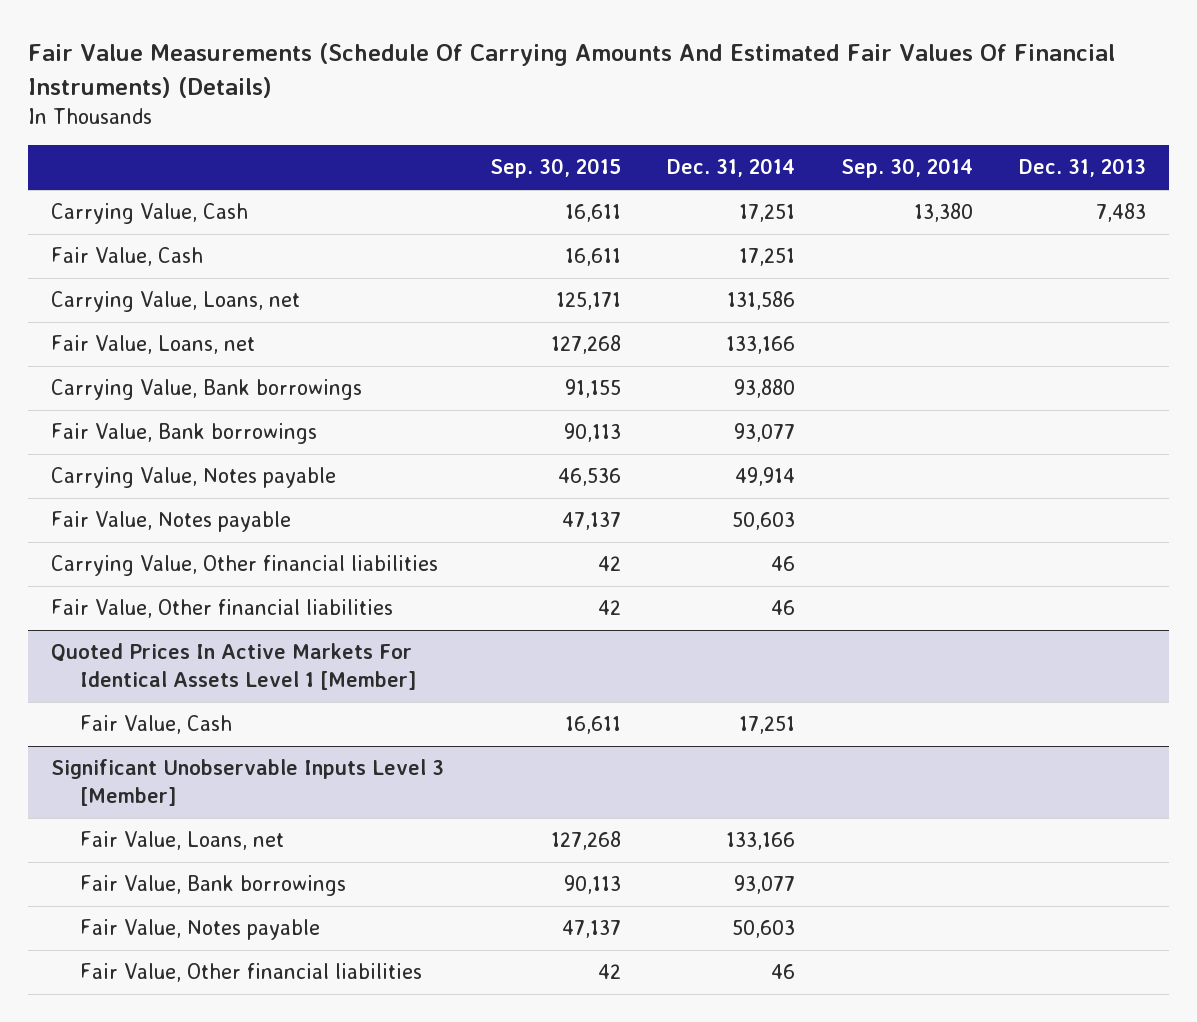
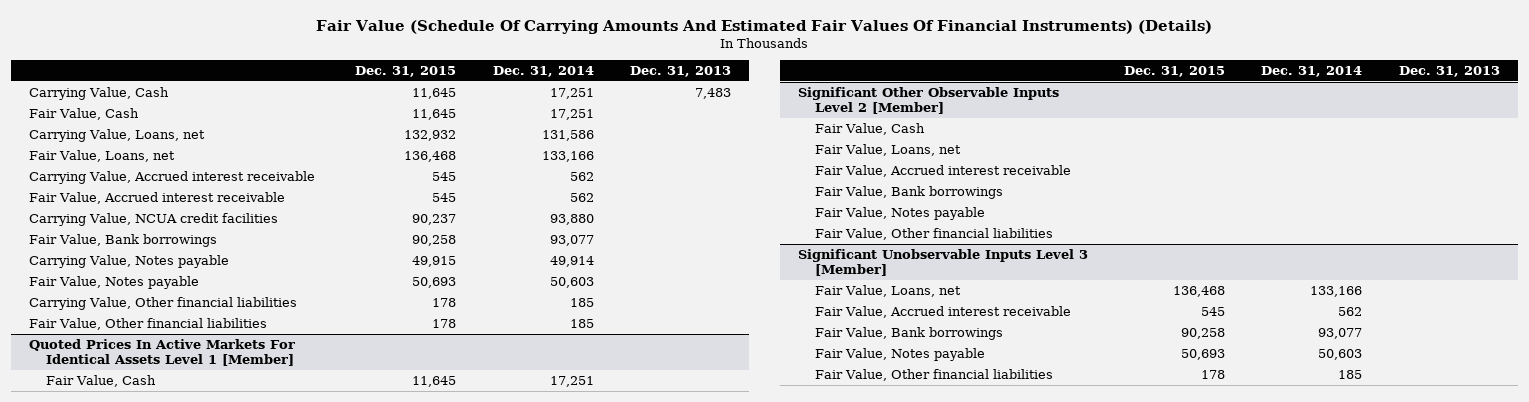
- Fair Value Measurements (Schedule Of Carrying Amounts And Estimated Fair Values Of Financial Instruments) (Details)
+ Fair Value (Schedule Of Carrying Amounts And Estimated Fair Values Of Financial Instruments) (Details)
- | Sep. 30, 2015 | Dec. 31, 2014 | Sep. 30, 2014 | Dec. 31, 2013
+ | Dec. 31, 2015 | Dec. 31, 2014 | Dec. 31, 2013
- Carrying Value, Bank borrowings | 91,155 | 93,880 | |
+ Carrying Value, Accrued interest receivable | 545 | 562 |
+ Fair Value, Accrued interest receivable | 545 | 562 |
+ Carrying Value, NCUA credit facilities | 90,237 | 93,880 |
- Carrying Value, Other financial liabilities | 42 | 46 | |
- Fair Value, Other financial liabilities | 42 | 46 | |
+ Carrying Value, Other financial liabilities | 178 | 185 |
+ Fair Value, Other financial liabilities | 178 | 185 |
+ Significant Other Observable Inputs Level 2 [Member]
+ Fair Value, Cash
+ Fair Value, Loans, net
+ Fair Value, Accrued interest receivable
+ Fair Value, Bank borrowings
+ Fair Value, Notes payable
+ Fair Value, Other financial liabilities
@ Significant Unobservable Inputs Level 3 [Member]
+ Fair Value, Accrued interest receivable | 545 | 562 |
- Fair Value, Other financial liabilities | 42 | 46 | |
+ Fair Value, Other financial liabilities | 178 | 185 |

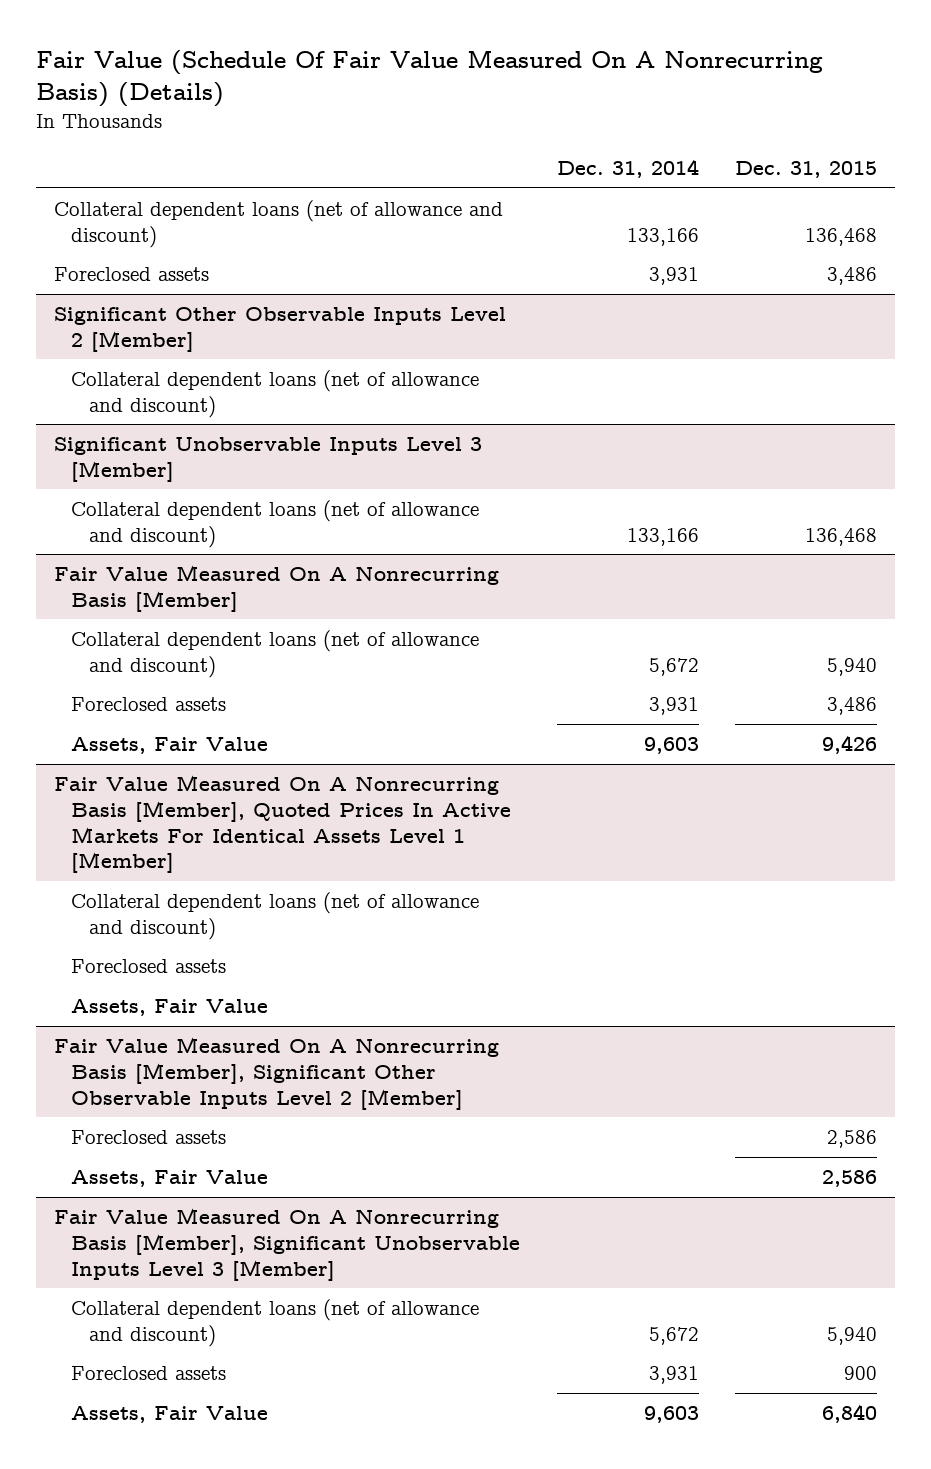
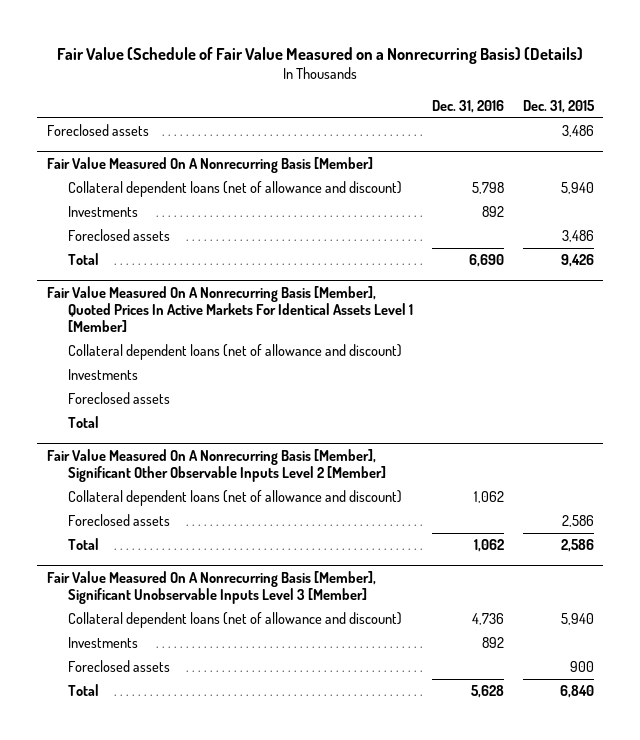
- Fair Value (Schedule Of Fair Value Measured On A Nonrecurring Basis) (Details)
+ Fair Value (Schedule of Fair Value Measured on a Nonrecurring Basis) (Details)
- | Dec. 31, 2014 | Dec. 31, 2015
+ | Dec. 31, 2016 | Dec. 31, 2015
- Collateral dependent loans (net of allowance and discount) | 133,166 | 136,468
- Significant Other Observable Inputs Level 2 [Member]
- Collateral dependent loans (net of allowance and discount)
- Significant Unobservable Inputs Level 3 [Member]
- Collateral dependent loans (net of allowance and discount) | 133,166 | 136,468
@ Fair Value Measured On A Nonrecurring Basis [Member]
+ Investments | 892 |
- Assets, Fair Value | 9,603 | 9,426
+ Total | 6,690 | 9,426
@ Fair Value Measured On A Nonrecurring Basis [Member], Quoted Prices In Active Markets For Identical Assets Level 1 [Member]
+ Investments
- Assets, Fair Value
+ Total
@ Fair Value Measured On A Nonrecurring Basis [Member], Significant Other Observable Inputs Level 2 [Member]
+ Collateral dependent loans (net of allowance and discount) | 1,062 |
- Assets, Fair Value | | 2,586
+ Total | 1,062 | 2,586
@ Fair Value Measured On A Nonrecurring Basis [Member], Significant Unobservable Inputs Level 3 [Member]
+ Investments | 892 |
- Assets, Fair Value | 9,603 | 6,840
+ Total | 5,628 | 6,840

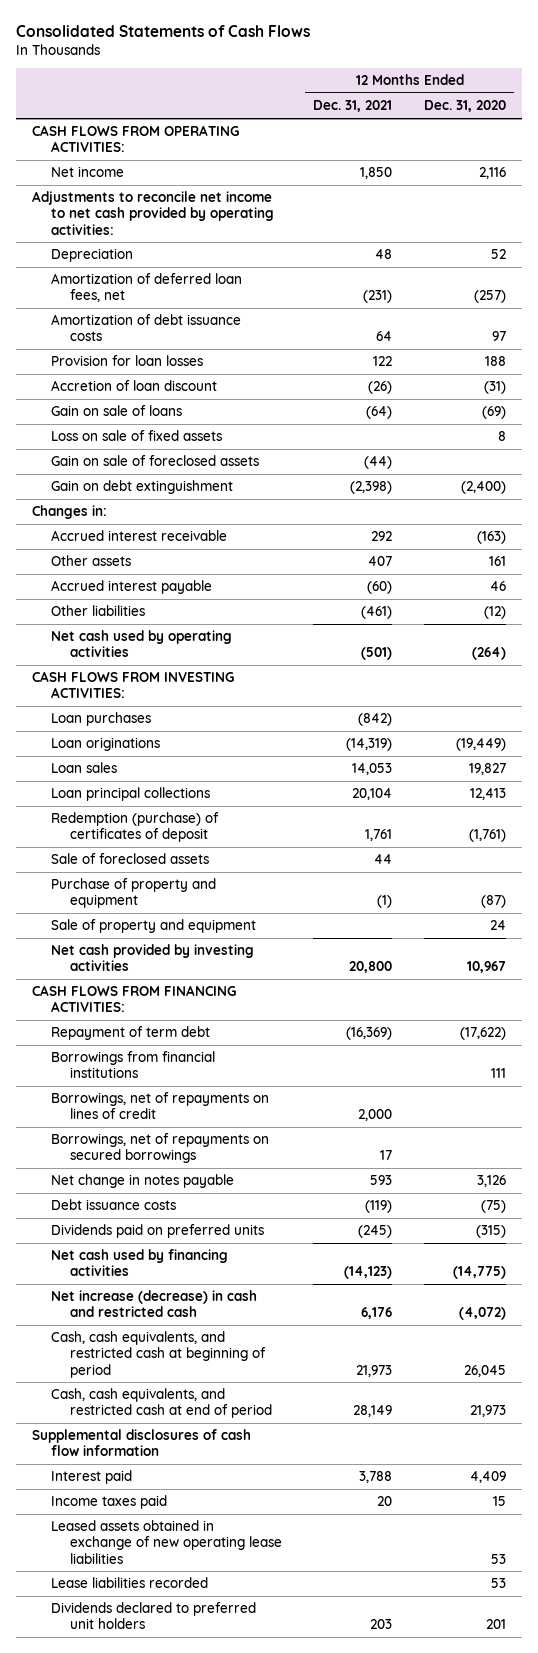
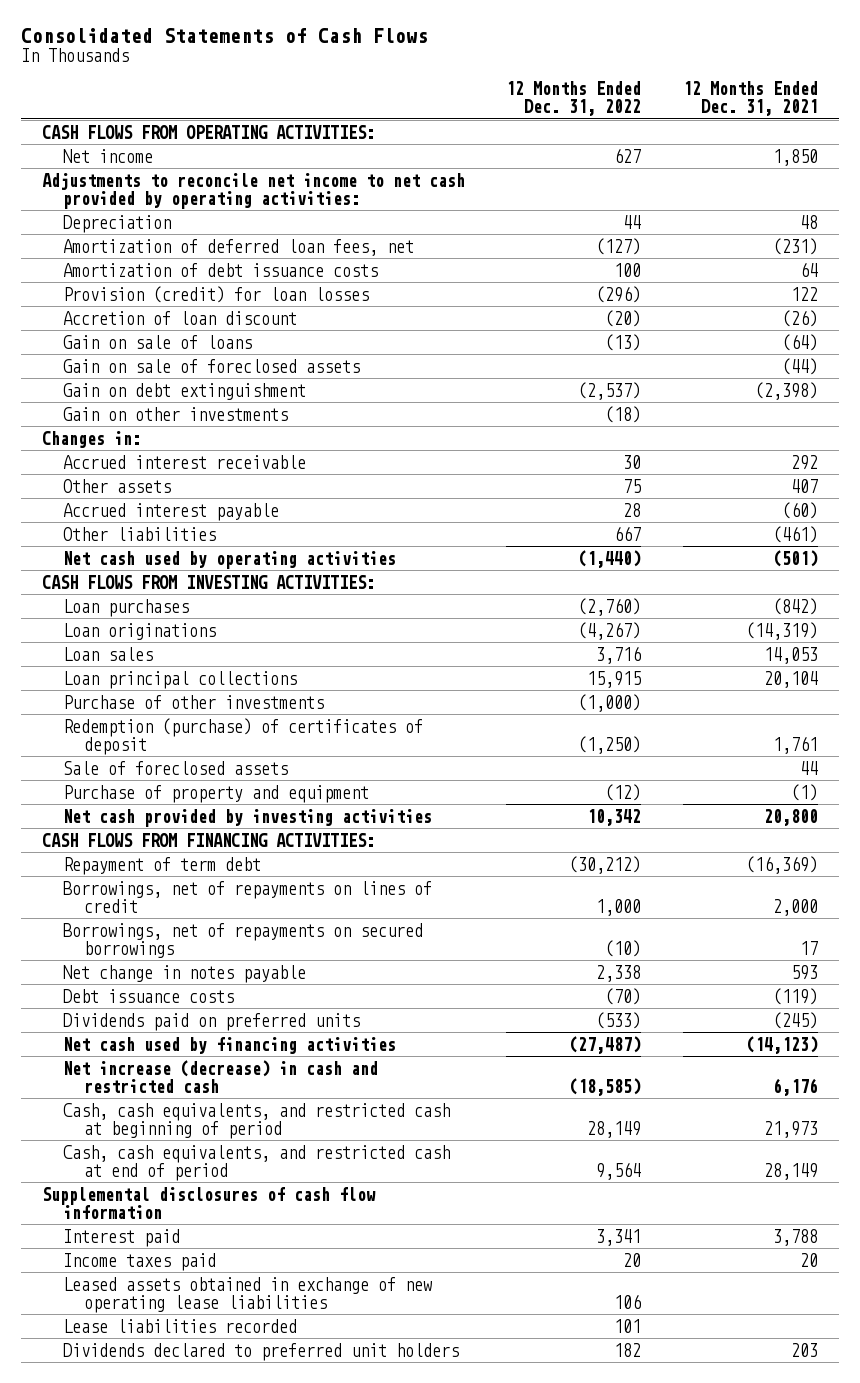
- | 12 Months Ended Dec. 31, 2021 | 12 Months Ended Dec. 31, 2020
+ | 12 Months Ended Dec. 31, 2022 | 12 Months Ended Dec. 31, 2021
- Provision for loan losses | 122 | 188
+ Provision (credit) for loan losses | (296) | 122
- Loss on sale of fixed assets | | 8
+ Gain on other investments | (18) |
+ Purchase of other investments | (1,000) |
- Sale of property and equipment | | 24
- Borrowings from financial institutions | | 111

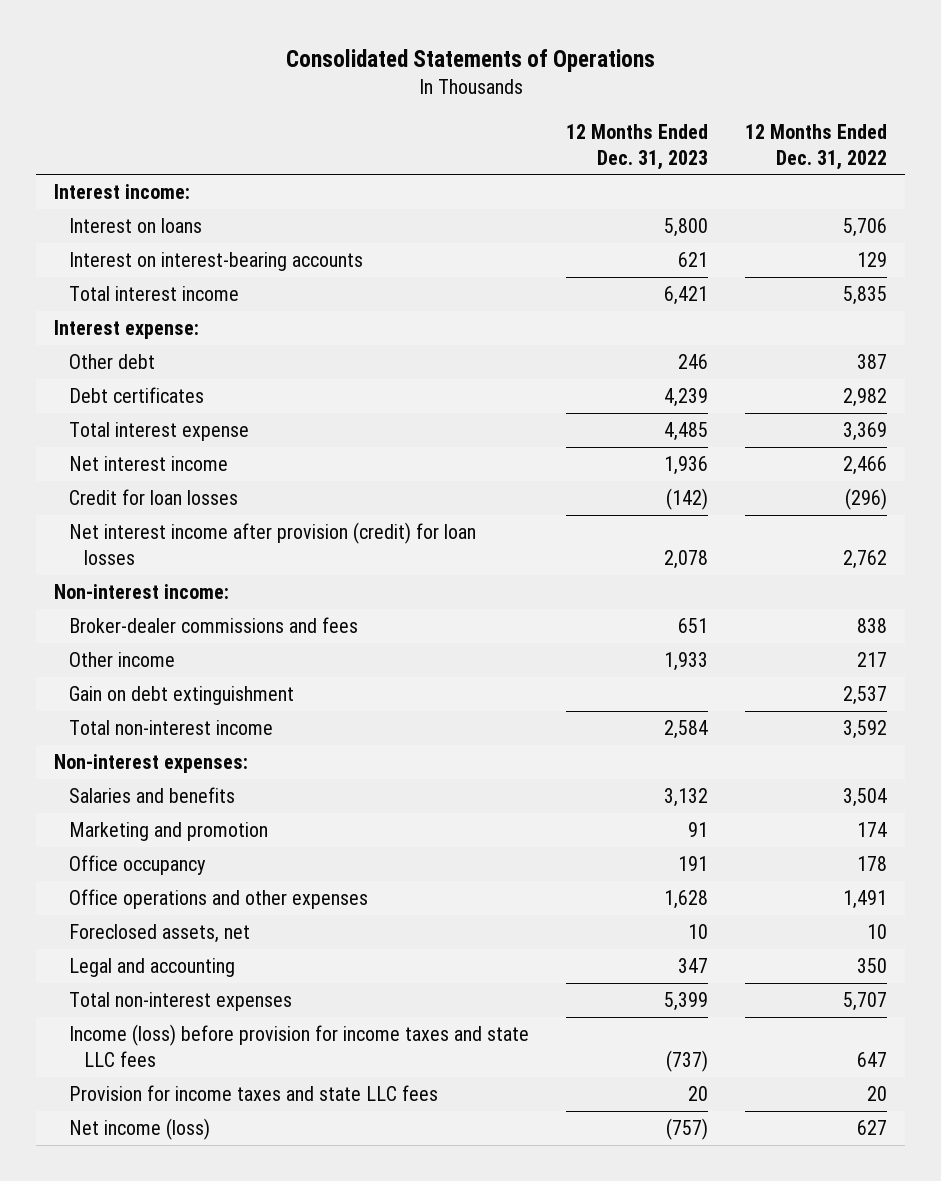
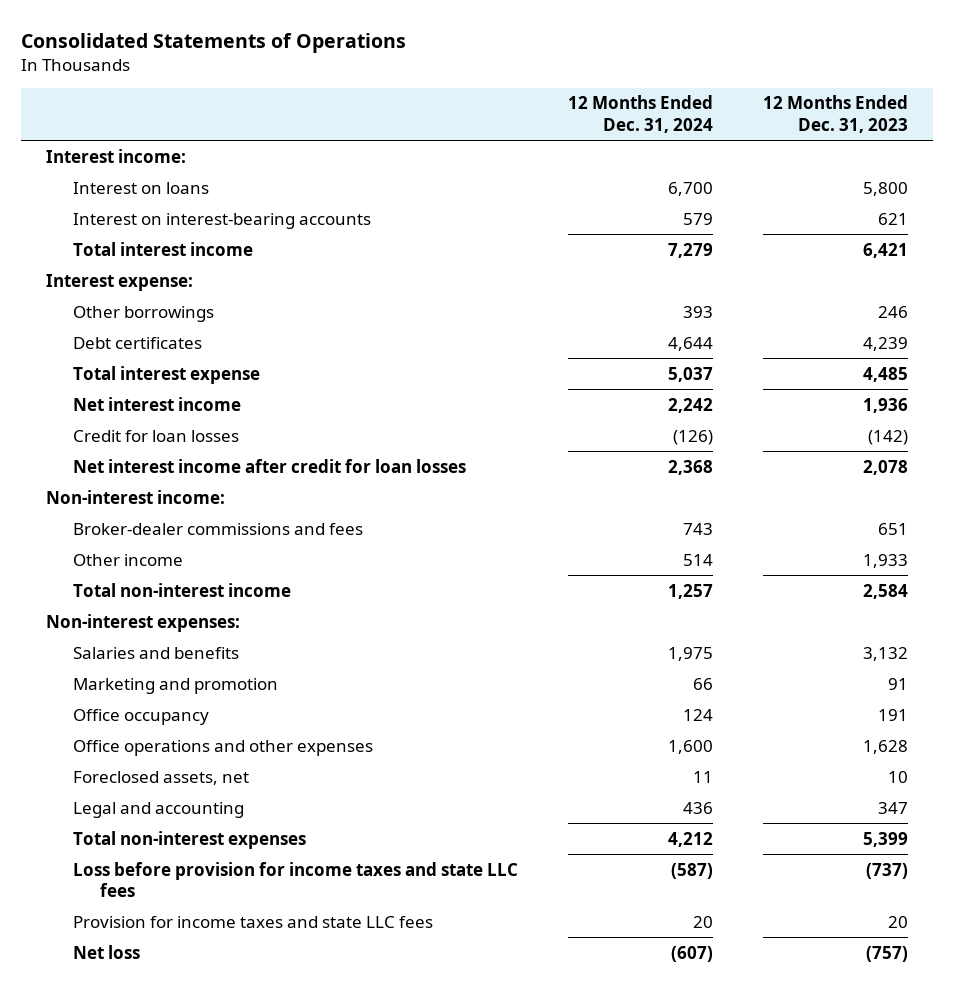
- | 12 Months Ended Dec. 31, 2023 | 12 Months Ended Dec. 31, 2022
+ | 12 Months Ended Dec. 31, 2024 | 12 Months Ended Dec. 31, 2023
- Other debt | 246 | 387
+ Other borrowings | 393 | 246
- Net interest income after provision (credit) for loan losses | 2,078 | 2,762
+ Net interest income after credit for loan losses | 2,368 | 2,078
- Gain on debt extinguishment | | 2,537
- Income (loss) before provision for income taxes and state LLC fees | (737) | 647
+ Loss before provision for income taxes and state LLC fees | (587) | (737)
- Net income (loss) | (757) | 627
+ Net loss | (607) | (757)

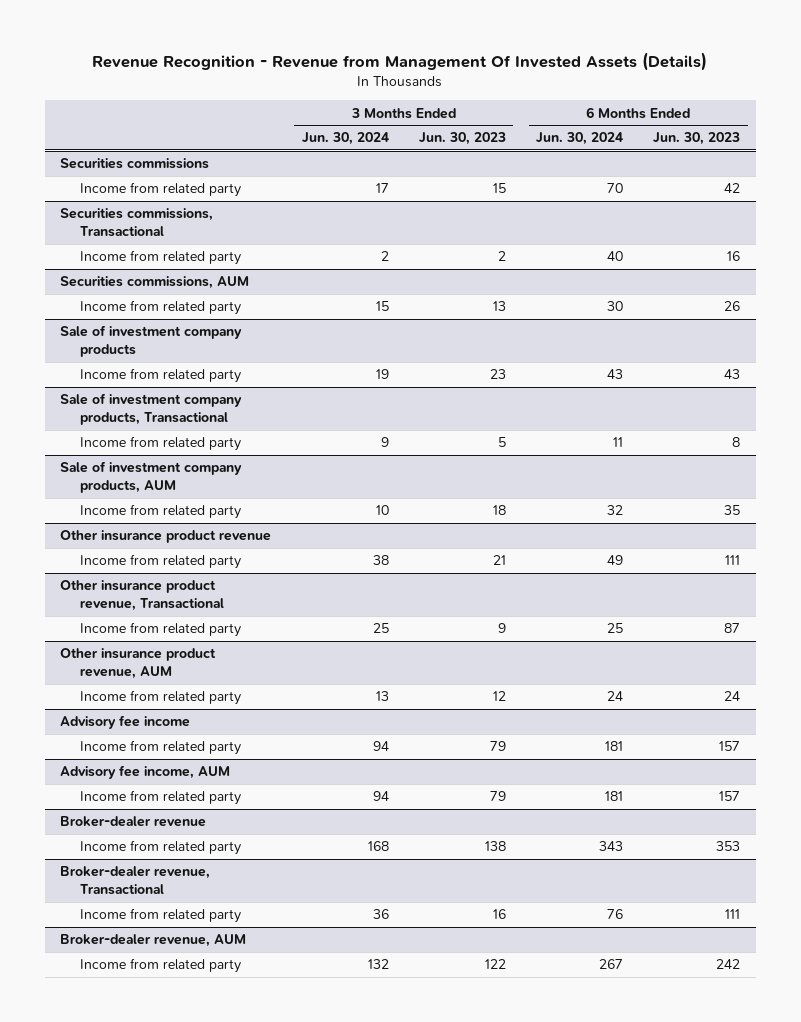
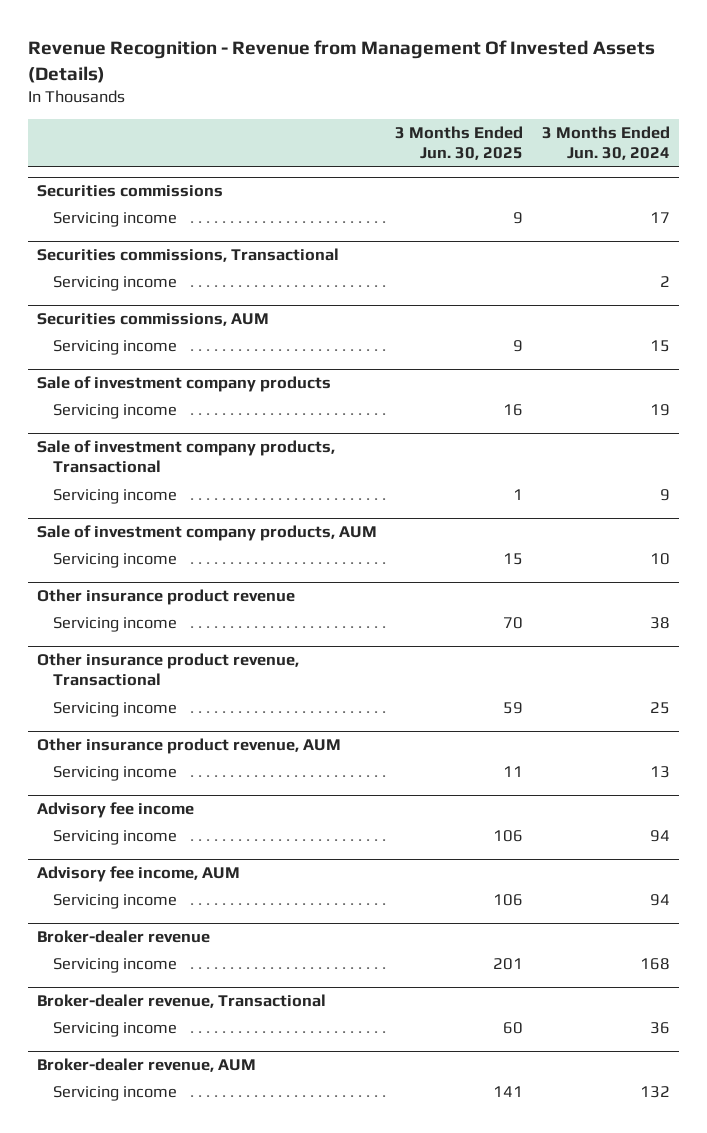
- | 3 Months Ended Jun. 30, 2024 | 3 Months Ended Jun. 30, 2023 | 6 Months Ended Jun. 30, 2024 | 6 Months Ended Jun. 30, 2023
+ | 3 Months Ended Jun. 30, 2025 | 3 Months Ended Jun. 30, 2024
@ Securities commissions
- Income from related party | 17 | 15 | 70 | 42
+ Servicing income | 9 | 17
@ Securities commissions, Transactional
- Income from related party | 2 | 2 | 40 | 16
+ Servicing income | | 2
@ Securities commissions, AUM
- Income from related party | 15 | 13 | 30 | 26
+ Servicing income | 9 | 15
@ Sale of investment company products
- Income from related party | 19 | 23 | 43 | 43
+ Servicing income | 16 | 19
@ Sale of investment company products, Transactional
- Income from related party | 9 | 5 | 11 | 8
+ Servicing income | 1 | 9
@ Sale of investment company products, AUM
- Income from related party | 10 | 18 | 32 | 35
+ Servicing income | 15 | 10
@ Other insurance product revenue
- Income from related party | 38 | 21 | 49 | 111
+ Servicing income | 70 | 38
@ Other insurance product revenue, Transactional
- Income from related party | 25 | 9 | 25 | 87
+ Servicing income | 59 | 25
@ Other insurance product revenue, AUM
- Income from related party | 13 | 12 | 24 | 24
+ Servicing income | 11 | 13
@ Advisory fee income
- Income from related party | 94 | 79 | 181 | 157
+ Servicing income | 106 | 94
@ Advisory fee income, AUM
- Income from related party | 94 | 79 | 181 | 157
+ Servicing income | 106 | 94
@ Broker-dealer revenue
- Income from related party | 168 | 138 | 343 | 353
+ Servicing income | 201 | 168
@ Broker-dealer revenue, Transactional
- Income from related party | 36 | 16 | 76 | 111
+ Servicing income | 60 | 36
@ Broker-dealer revenue, AUM
- Income from related party | 132 | 122 | 267 | 242
+ Servicing income | 141 | 132

